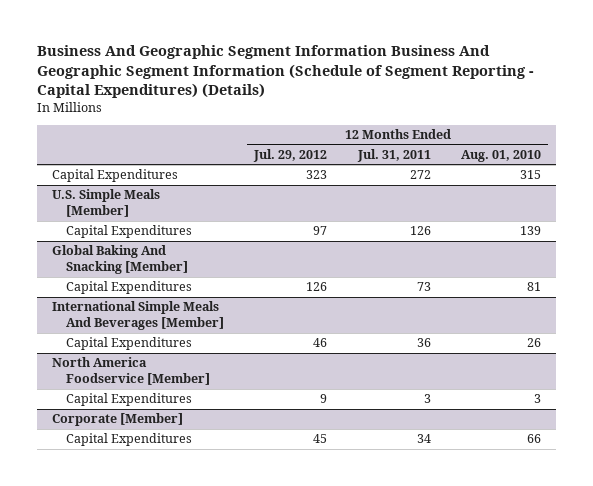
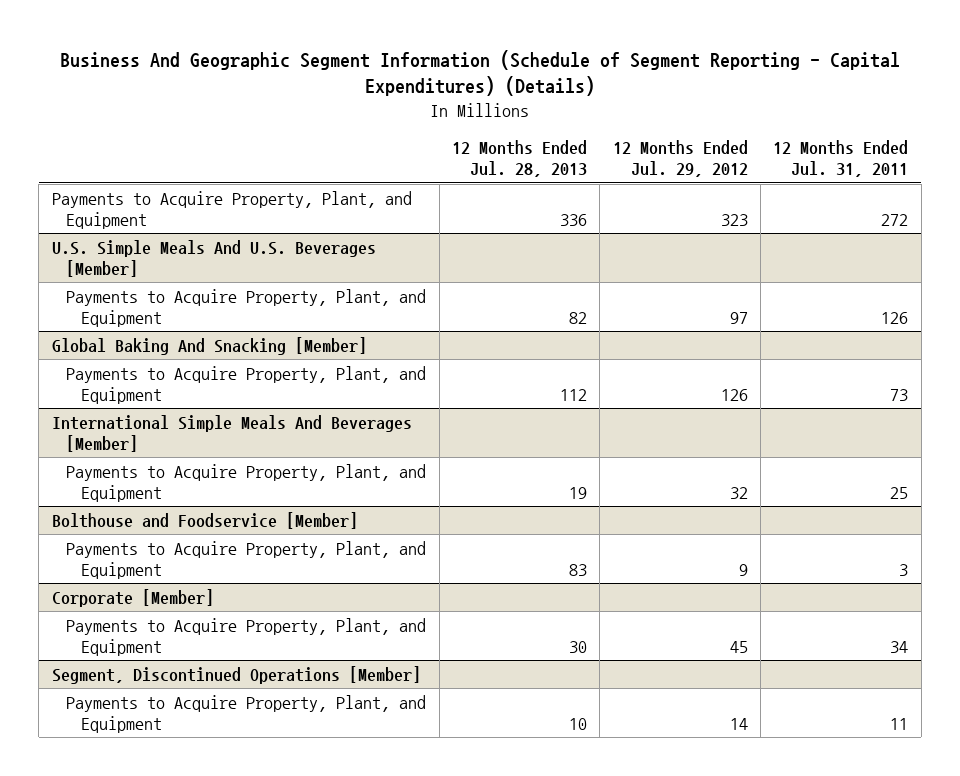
- Business And Geographic Segment Information Business And Geographic Segment Information (Schedule of Segment Reporting - Capital Expenditures) (Details)
+ Business And Geographic Segment Information (Schedule of Segment Reporting - Capital Expenditures) (Details)
- | 12 Months Ended Jul. 29, 2012 | 12 Months Ended Jul. 31, 2011 | 12 Months Ended Aug. 01, 2010
+ | 12 Months Ended Jul. 28, 2013 | 12 Months Ended Jul. 29, 2012 | 12 Months Ended Jul. 31, 2011
- Capital Expenditures | 323 | 272 | 315
- U.S. Simple Meals [Member]
- Capital Expenditures | 97 | 126 | 139
+ Payments to Acquire Property, Plant, and Equipment | 336 | 323 | 272
+ U.S. Simple Meals And U.S. Beverages [Member]
+ Payments to Acquire Property, Plant, and Equipment | 82 | 97 | 126
@ Global Baking And Snacking [Member]
- Capital Expenditures | 126 | 73 | 81
+ Payments to Acquire Property, Plant, and Equipment | 112 | 126 | 73
@ International Simple Meals And Beverages [Member]
- Capital Expenditures | 46 | 36 | 26
- North America Foodservice [Member]
- Capital Expenditures | 9 | 3 | 3
@ International Simple Meals And Beverages [Member]
+ Payments to Acquire Property, Plant, and Equipment | 19 | 32 | 25
+ Bolthouse and Foodservice [Member]
+ Payments to Acquire Property, Plant, and Equipment | 83 | 9 | 3
@ Corporate [Member]
- Capital Expenditures | 45 | 34 | 66
+ Payments to Acquire Property, Plant, and Equipment | 30 | 45 | 34
+ Segment, Discontinued Operations [Member]
+ Payments to Acquire Property, Plant, and Equipment | 10 | 14 | 11

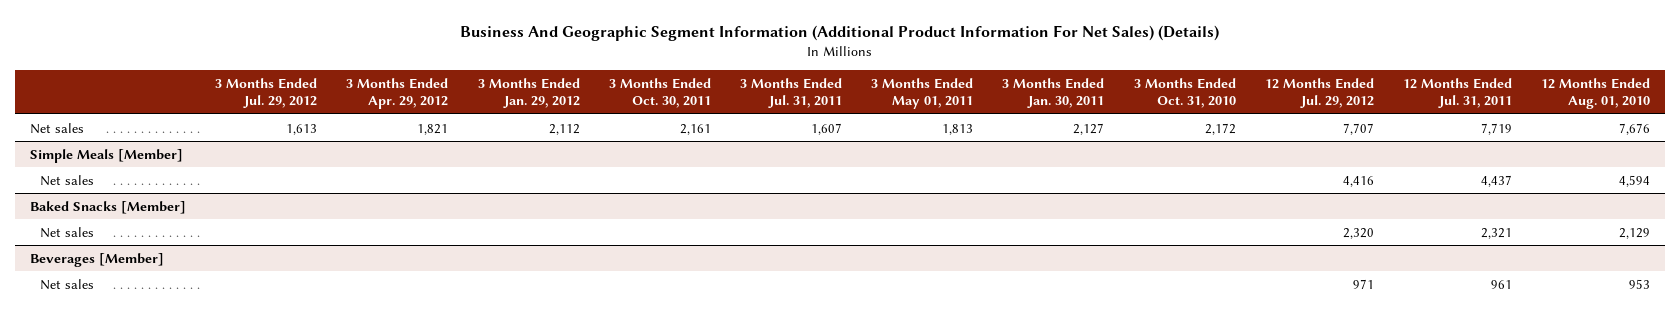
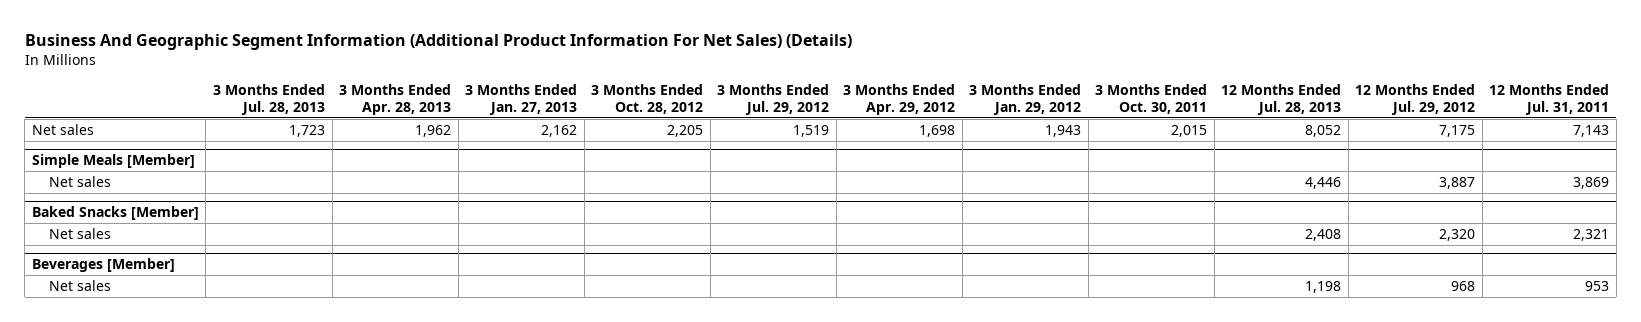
- | 3 Months Ended Jul. 29, 2012 | 3 Months Ended Apr. 29, 2012 | 3 Months Ended Jan. 29, 2012 | 3 Months Ended Oct. 30, 2011 | 3 Months Ended Jul. 31, 2011 | 3 Months Ended May 01, 2011 | 3 Months Ended Jan. 30, 2011 | 3 Months Ended Oct. 31, 2010 | 12 Months Ended Jul. 29, 2012 | 12 Months Ended Jul. 31, 2011 | 12 Months Ended Aug. 01, 2010
+ | 3 Months Ended Jul. 28, 2013 | 3 Months Ended Apr. 28, 2013 | 3 Months Ended Jan. 27, 2013 | 3 Months Ended Oct. 28, 2012 | 3 Months Ended Jul. 29, 2012 | 3 Months Ended Apr. 29, 2012 | 3 Months Ended Jan. 29, 2012 | 3 Months Ended Oct. 30, 2011 | 12 Months Ended Jul. 28, 2013 | 12 Months Ended Jul. 29, 2012 | 12 Months Ended Jul. 31, 2011
- Net sales | 1,613 | 1,821 | 2,112 | 2,161 | 1,607 | 1,813 | 2,127 | 2,172 | 7,707 | 7,719 | 7,676
+ Net sales | 1,723 | 1,962 | 2,162 | 2,205 | 1,519 | 1,698 | 1,943 | 2,015 | 8,052 | 7,175 | 7,143
@ Simple Meals [Member]
- Net sales | | | | | | | | | 4,416 | 4,437 | 4,594
+ Net sales | | | | | | | | | 4,446 | 3,887 | 3,869
@ Beverages [Member]
- Net sales | | | | | | | | | 971 | 961 | 953
+ Net sales | | | | | | | | | 1,198 | 968 | 953

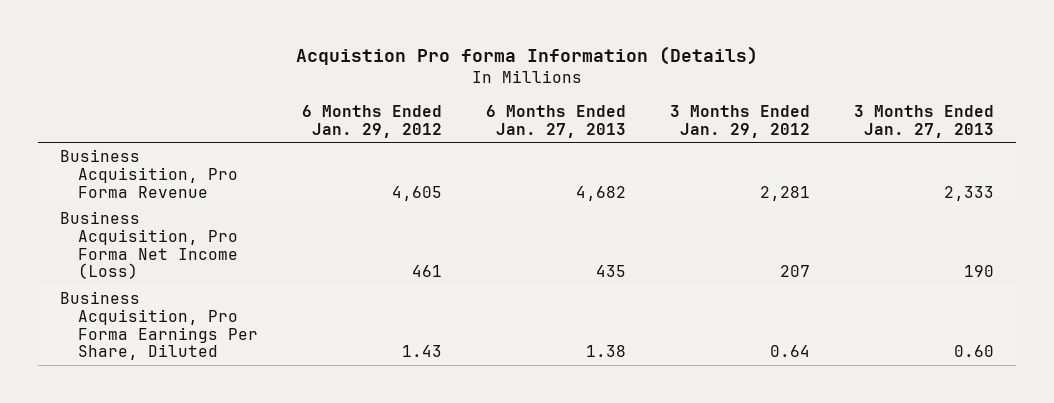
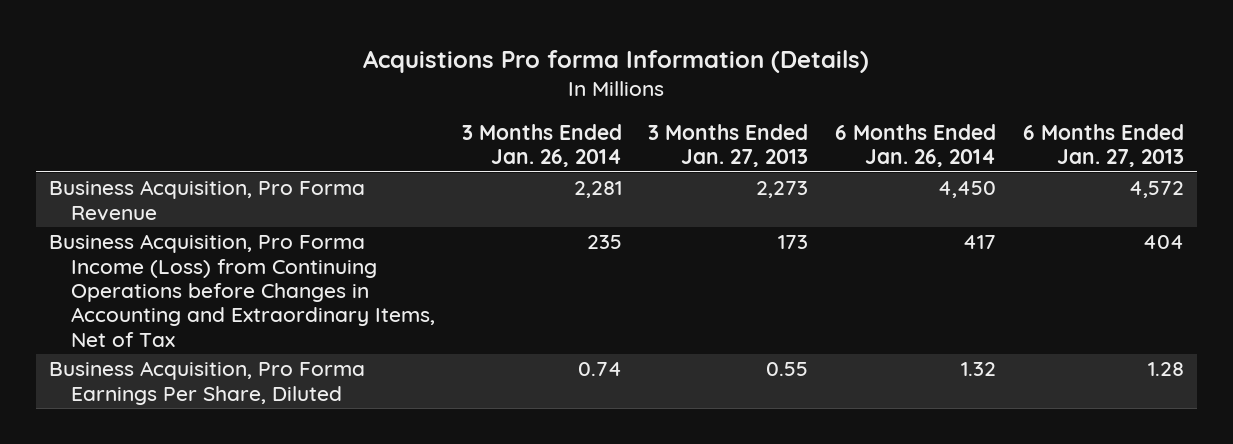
- Acquistion Pro forma Information (Details)
+ Acquistions Pro forma Information (Details)
- | 6 Months Ended Jan. 29, 2012 | 6 Months Ended Jan. 27, 2013 | 3 Months Ended Jan. 29, 2012 | 3 Months Ended Jan. 27, 2013
+ | 3 Months Ended Jan. 26, 2014 | 3 Months Ended Jan. 27, 2013 | 6 Months Ended Jan. 26, 2014 | 6 Months Ended Jan. 27, 2013
- Business Acquisition, Pro Forma Revenue | 4,605 | 4,682 | 2,281 | 2,333
- Business Acquisition, Pro Forma Net Income (Loss) | 461 | 435 | 207 | 190
- Business Acquisition, Pro Forma Earnings Per Share, Diluted | 1.43 | 1.38 | 0.64 | 0.60
+ Business Acquisition, Pro Forma Revenue | 2,281 | 2,273 | 4,450 | 4,572
+ Business Acquisition, Pro Forma Income (Loss) from Continuing Operations before Changes in Accounting and Extraordinary Items, Net of Tax | 235 | 173 | 417 | 404
+ Business Acquisition, Pro Forma Earnings Per Share, Diluted | 0.74 | 0.55 | 1.32 | 1.28

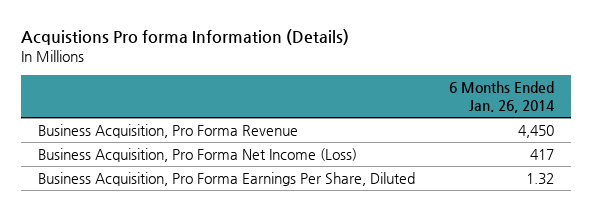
- | 3 Months Ended Jan. 26, 2014 | 3 Months Ended Jan. 27, 2013 | 6 Months Ended Jan. 26, 2014 | 6 Months Ended Jan. 27, 2013
+ | 6 Months Ended Jan. 26, 2014
- Business Acquisition, Pro Forma Income (Loss) from Continuing Operations before Changes in Accounting and Extraordinary Items, Net of Tax | 235 | 173 | 417 | 404
+ Business Acquisition, Pro Forma Net Income (Loss) | 417

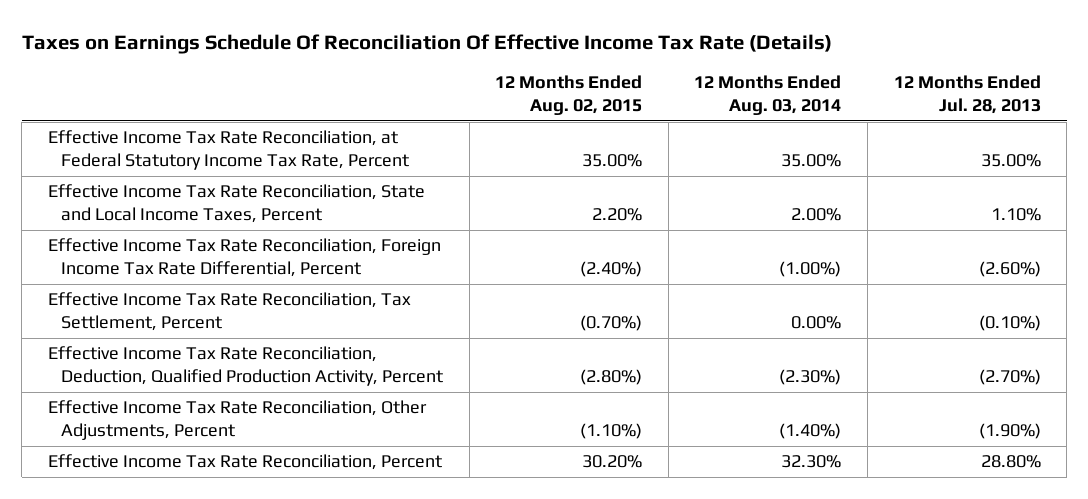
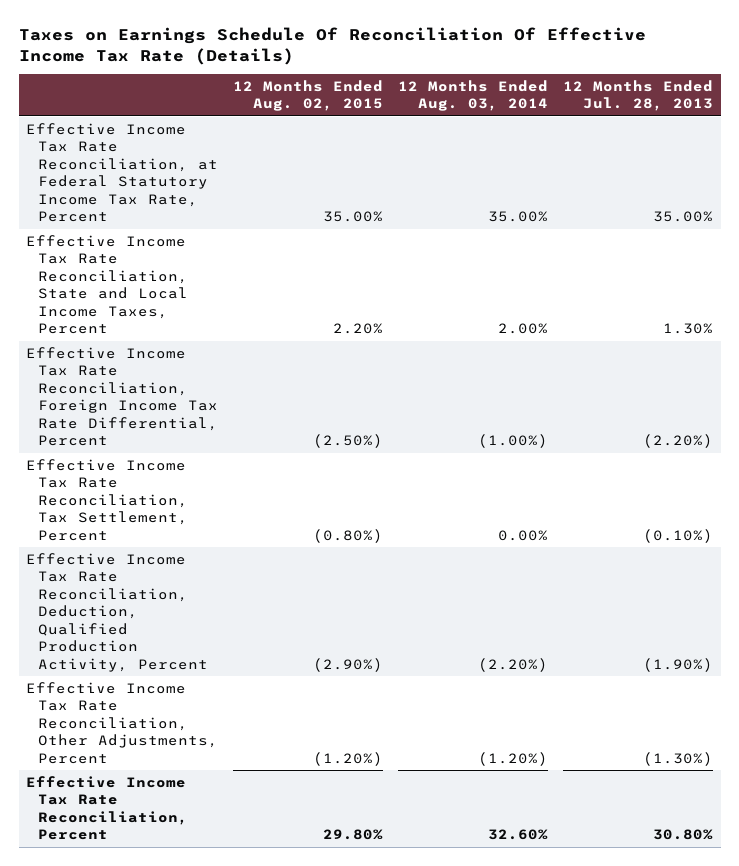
- Effective Income Tax Rate Reconciliation, State and Local Income Taxes, Percent | 2.20% | 2.00% | 1.10%
- Effective Income Tax Rate Reconciliation, Foreign Income Tax Rate Differential, Percent | (2.40%) | (1.00%) | (2.60%)
- Effective Income Tax Rate Reconciliation, Tax Settlement, Percent | (0.70%) | 0.00% | (0.10%)
- Effective Income Tax Rate Reconciliation, Deduction, Qualified Production Activity, Percent | (2.80%) | (2.30%) | (2.70%)
- Effective Income Tax Rate Reconciliation, Other Adjustments, Percent | (1.10%) | (1.40%) | (1.90%)
- Effective Income Tax Rate Reconciliation, Percent | 30.20% | 32.30% | 28.80%
+ Effective Income Tax Rate Reconciliation, State and Local Income Taxes, Percent | 2.20% | 2.00% | 1.30%
+ Effective Income Tax Rate Reconciliation, Foreign Income Tax Rate Differential, Percent | (2.50%) | (1.00%) | (2.20%)
+ Effective Income Tax Rate Reconciliation, Tax Settlement, Percent | (0.80%) | 0.00% | (0.10%)
+ Effective Income Tax Rate Reconciliation, Deduction, Qualified Production Activity, Percent | (2.90%) | (2.20%) | (1.90%)
+ Effective Income Tax Rate Reconciliation, Other Adjustments, Percent | (1.20%) | (1.20%) | (1.30%)
+ Effective Income Tax Rate Reconciliation, Percent | 29.80% | 32.60% | 30.80%

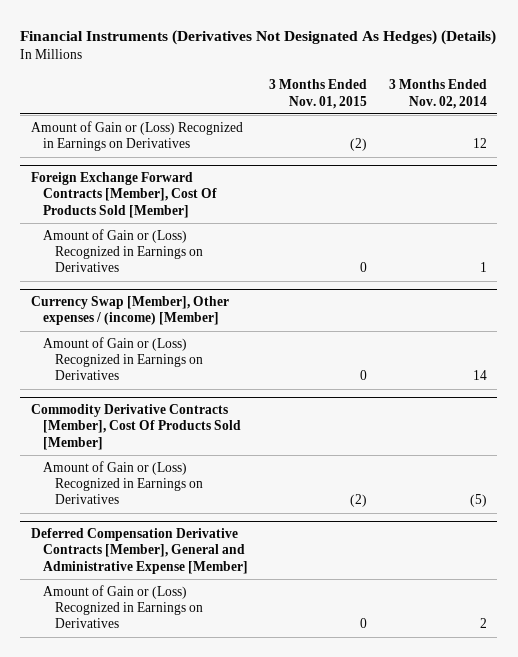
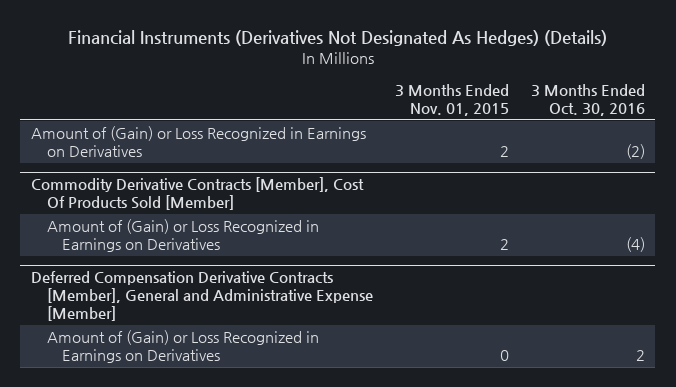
- | 3 Months Ended Nov. 01, 2015 | 3 Months Ended Nov. 02, 2014
+ | 3 Months Ended Nov. 01, 2015 | 3 Months Ended Oct. 30, 2016
- Amount of Gain or (Loss) Recognized in Earnings on Derivatives | (2) | 12
- Foreign Exchange Forward Contracts [Member], Cost Of Products Sold [Member]
- Amount of Gain or (Loss) Recognized in Earnings on Derivatives | 0 | 1
- Currency Swap [Member], Other expenses / (income) [Member]
- Amount of Gain or (Loss) Recognized in Earnings on Derivatives | 0 | 14
+ Amount of (Gain) or Loss Recognized in Earnings on Derivatives | 2 | (2)
@ Commodity Derivative Contracts [Member], Cost Of Products Sold [Member]
- Amount of Gain or (Loss) Recognized in Earnings on Derivatives | (2) | (5)
+ Amount of (Gain) or Loss Recognized in Earnings on Derivatives | 2 | (4)
@ Deferred Compensation Derivative Contracts [Member], General and Administrative Expense [Member]
- Amount of Gain or (Loss) Recognized in Earnings on Derivatives | 0 | 2
+ Amount of (Gain) or Loss Recognized in Earnings on Derivatives | 0 | 2

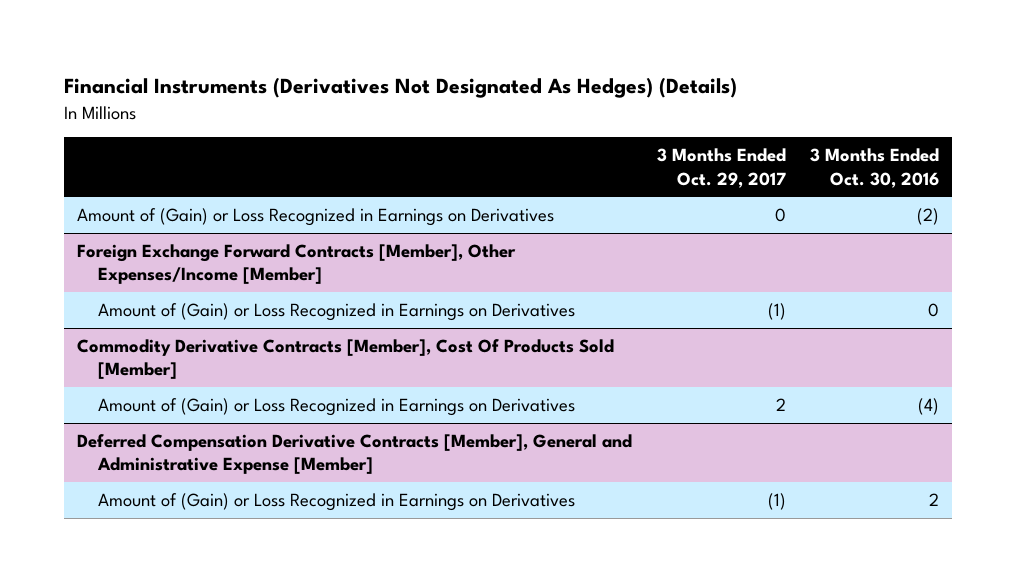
- | 3 Months Ended Nov. 01, 2015 | 3 Months Ended Oct. 30, 2016
+ | 3 Months Ended Oct. 29, 2017 | 3 Months Ended Oct. 30, 2016
+ Foreign Exchange Forward Contracts [Member], Other Expenses/Income [Member]
+ Amount of (Gain) or Loss Recognized in Earnings on Derivatives | (1) | 0

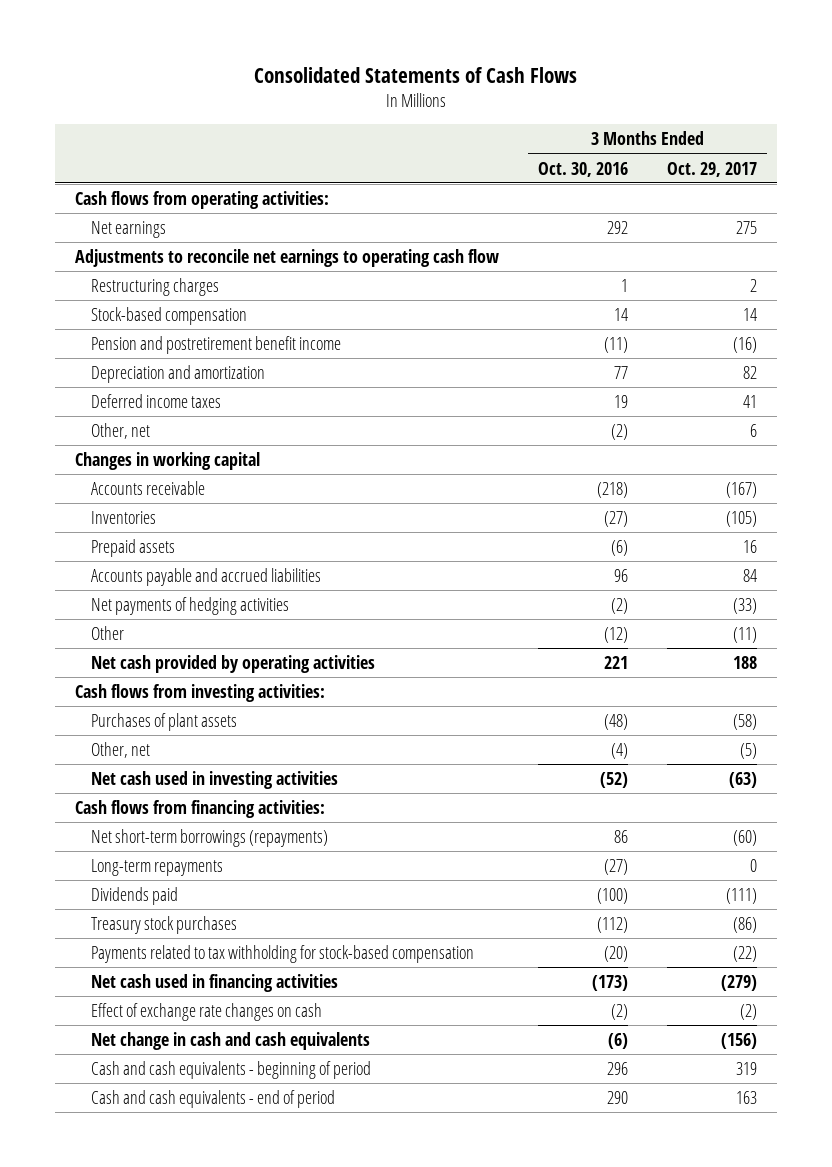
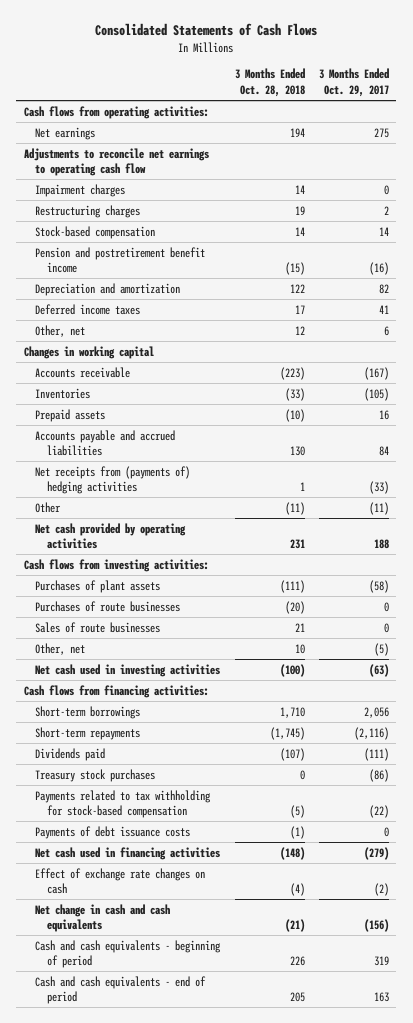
- | 3 Months Ended Oct. 30, 2016 | 3 Months Ended Oct. 29, 2017
+ | 3 Months Ended Oct. 28, 2018 | 3 Months Ended Oct. 29, 2017
+ Impairment charges | 14 | 0
- Net payments of hedging activities | (2) | (33)
+ Net receipts from (payments of) hedging activities | 1 | (33)
+ Purchases of route businesses | (20) | 0
+ Sales of route businesses | 21 | 0
- Net short-term borrowings (repayments) | 86 | (60)
- Long-term repayments | (27) | 0
+ Short-term borrowings | 1,710 | 2,056
+ Short-term repayments | (1,745) | (2,116)
+ Payments of debt issuance costs | (1) | 0

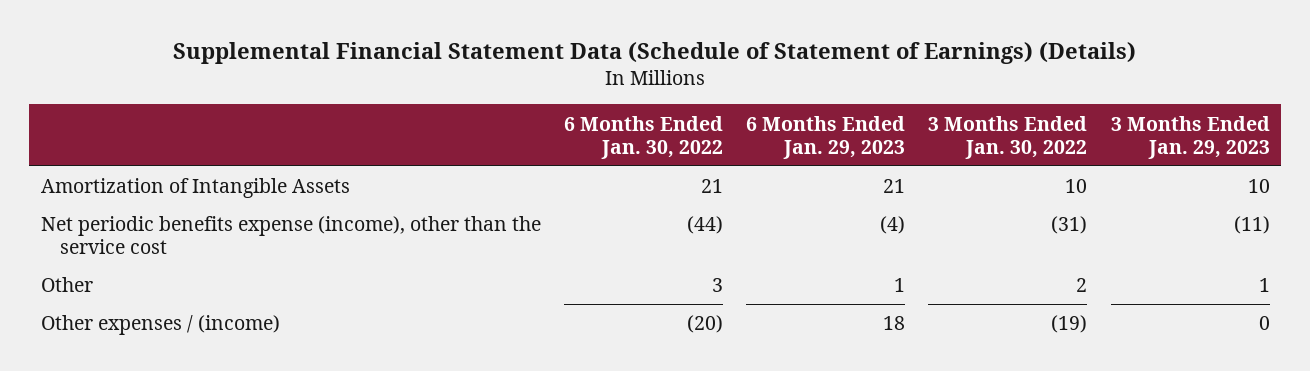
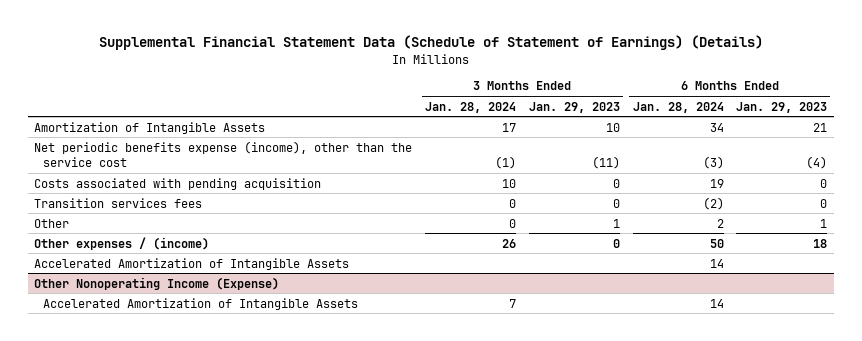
- | 6 Months Ended Jan. 30, 2022 | 6 Months Ended Jan. 29, 2023 | 3 Months Ended Jan. 30, 2022 | 3 Months Ended Jan. 29, 2023
+ | 3 Months Ended Jan. 28, 2024 | 3 Months Ended Jan. 29, 2023 | 6 Months Ended Jan. 28, 2024 | 6 Months Ended Jan. 29, 2023
+ Costs associated with pending acquisition | 10 | 0 | 19 | 0
+ Transition services fees | 0 | 0 | (2) | 0
+ Accelerated Amortization of Intangible Assets | | | 14 |
+ Other Nonoperating Income (Expense)
+ Accelerated Amortization of Intangible Assets | 7 | | 14 |

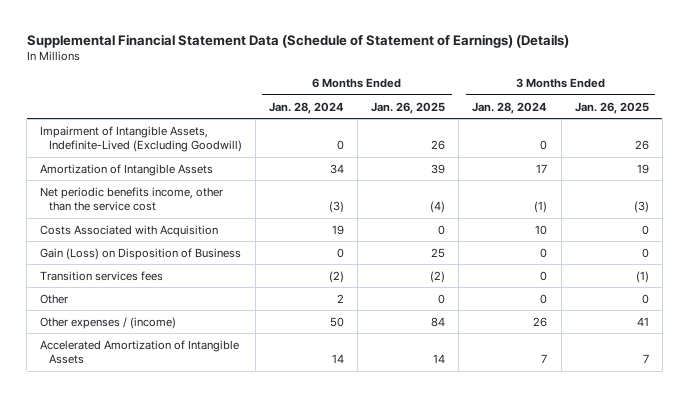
- | 3 Months Ended Jan. 28, 2024 | 3 Months Ended Jan. 29, 2023 | 6 Months Ended Jan. 28, 2024 | 6 Months Ended Jan. 29, 2023
+ | 6 Months Ended Jan. 28, 2024 | 6 Months Ended Jan. 26, 2025 | 3 Months Ended Jan. 28, 2024 | 3 Months Ended Jan. 26, 2025
+ Impairment of Intangible Assets, Indefinite-Lived (Excluding Goodwill) | 0 | 26 | 0 | 26
- Net periodic benefits expense (income), other than the service cost | (1) | (11) | (3) | (4)
- Costs associated with pending acquisition | 10 | 0 | 19 | 0
+ Net periodic benefits income, other than the service cost | (3) | (4) | (1) | (3)
+ Costs Associated with Acquisition | 19 | 0 | 10 | 0
+ Gain (Loss) on Disposition of Business | 0 | 25 | 0 | 0
- Accelerated Amortization of Intangible Assets | | | 14 |
- Other Nonoperating Income (Expense)

